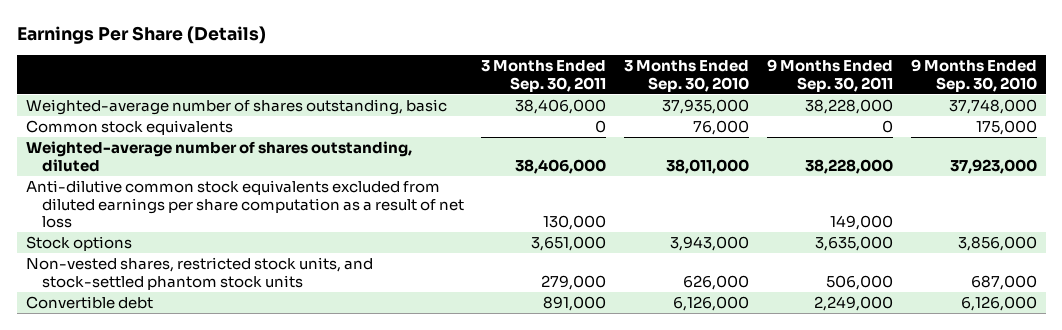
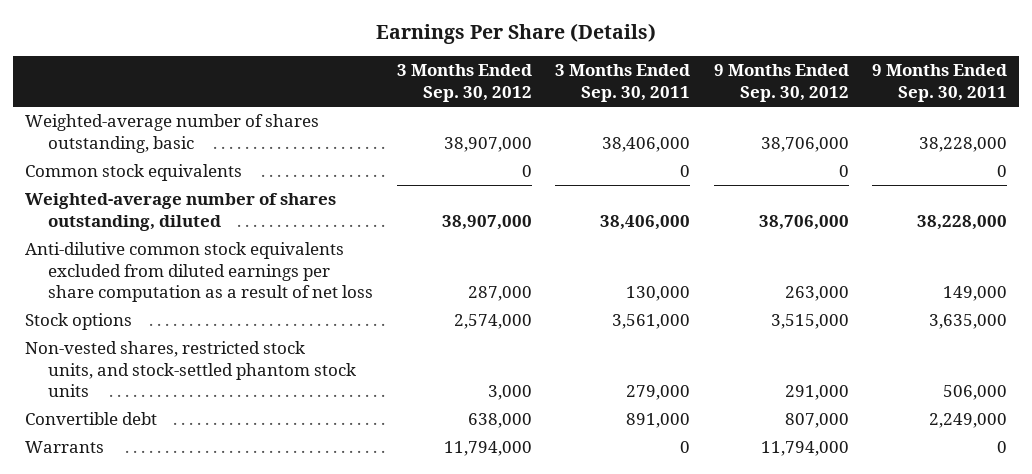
- | 3 Months Ended Sep. 30, 2011 | 3 Months Ended Sep. 30, 2010 | 9 Months Ended Sep. 30, 2011 | 9 Months Ended Sep. 30, 2010
+ | 3 Months Ended Sep. 30, 2012 | 3 Months Ended Sep. 30, 2011 | 9 Months Ended Sep. 30, 2012 | 9 Months Ended Sep. 30, 2011
- Stock options | 3,651,000 | 3,943,000 | 3,635,000 | 3,856,000
+ Stock options | 2,574,000 | 3,561,000 | 3,515,000 | 3,635,000
+ Warrants | 11,794,000 | 0 | 11,794,000 | 0

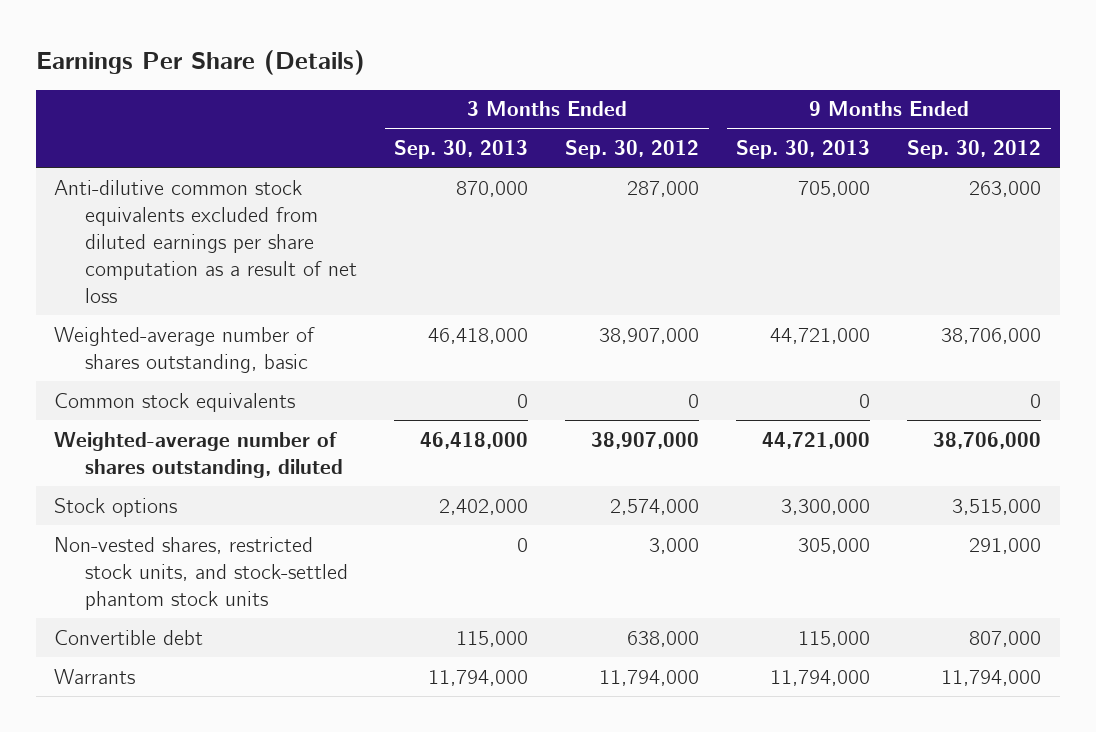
- | 3 Months Ended Sep. 30, 2012 | 3 Months Ended Sep. 30, 2011 | 9 Months Ended Sep. 30, 2012 | 9 Months Ended Sep. 30, 2011
+ | 3 Months Ended Sep. 30, 2013 | 3 Months Ended Sep. 30, 2012 | 9 Months Ended Sep. 30, 2013 | 9 Months Ended Sep. 30, 2012
moved up: Anti-dilutive common stock equivalents excluded from diluted earnings per share computation as a result of net loss | 870,000 | 287,000 | 705,000 | 263,000

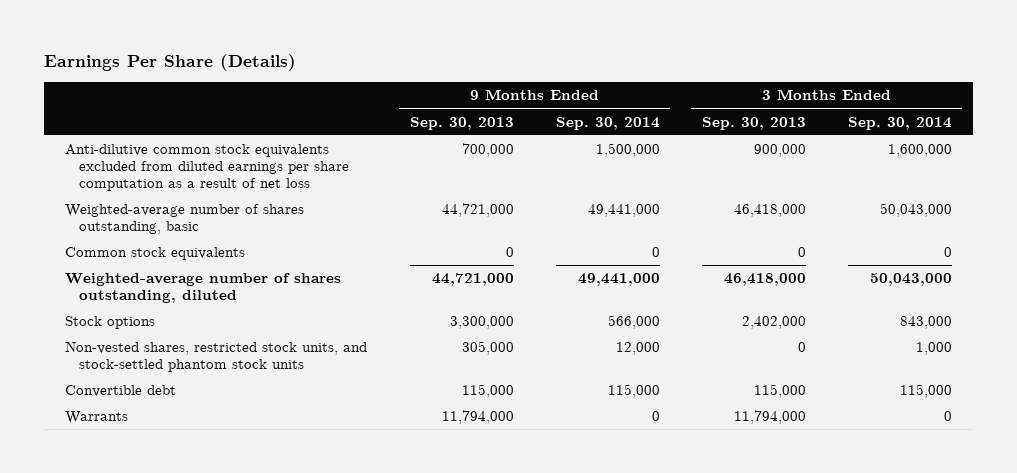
- | 3 Months Ended Sep. 30, 2013 | 3 Months Ended Sep. 30, 2012 | 9 Months Ended Sep. 30, 2013 | 9 Months Ended Sep. 30, 2012
+ | 9 Months Ended Sep. 30, 2013 | 9 Months Ended Sep. 30, 2014 | 3 Months Ended Sep. 30, 2013 | 3 Months Ended Sep. 30, 2014
- Anti-dilutive common stock equivalents excluded from diluted earnings per share computation as a result of net loss | 870,000 | 287,000 | 705,000 | 263,000
+ Anti-dilutive common stock equivalents excluded from diluted earnings per share computation as a result of net loss | 700,000 | 1,500,000 | 900,000 | 1,600,000

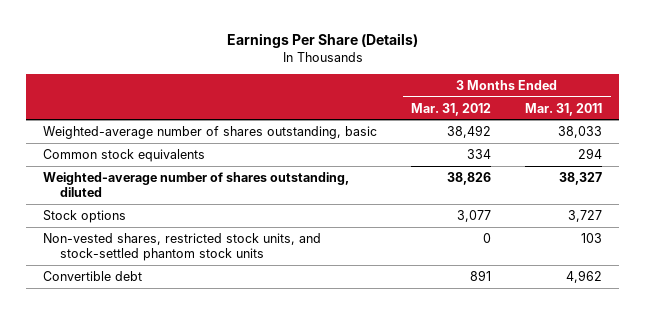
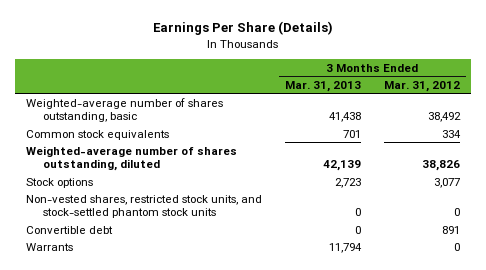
- | 3 Months Ended Mar. 31, 2012 | 3 Months Ended Mar. 31, 2011
+ | 3 Months Ended Mar. 31, 2013 | 3 Months Ended Mar. 31, 2012
+ Warrants | 11,794 | 0

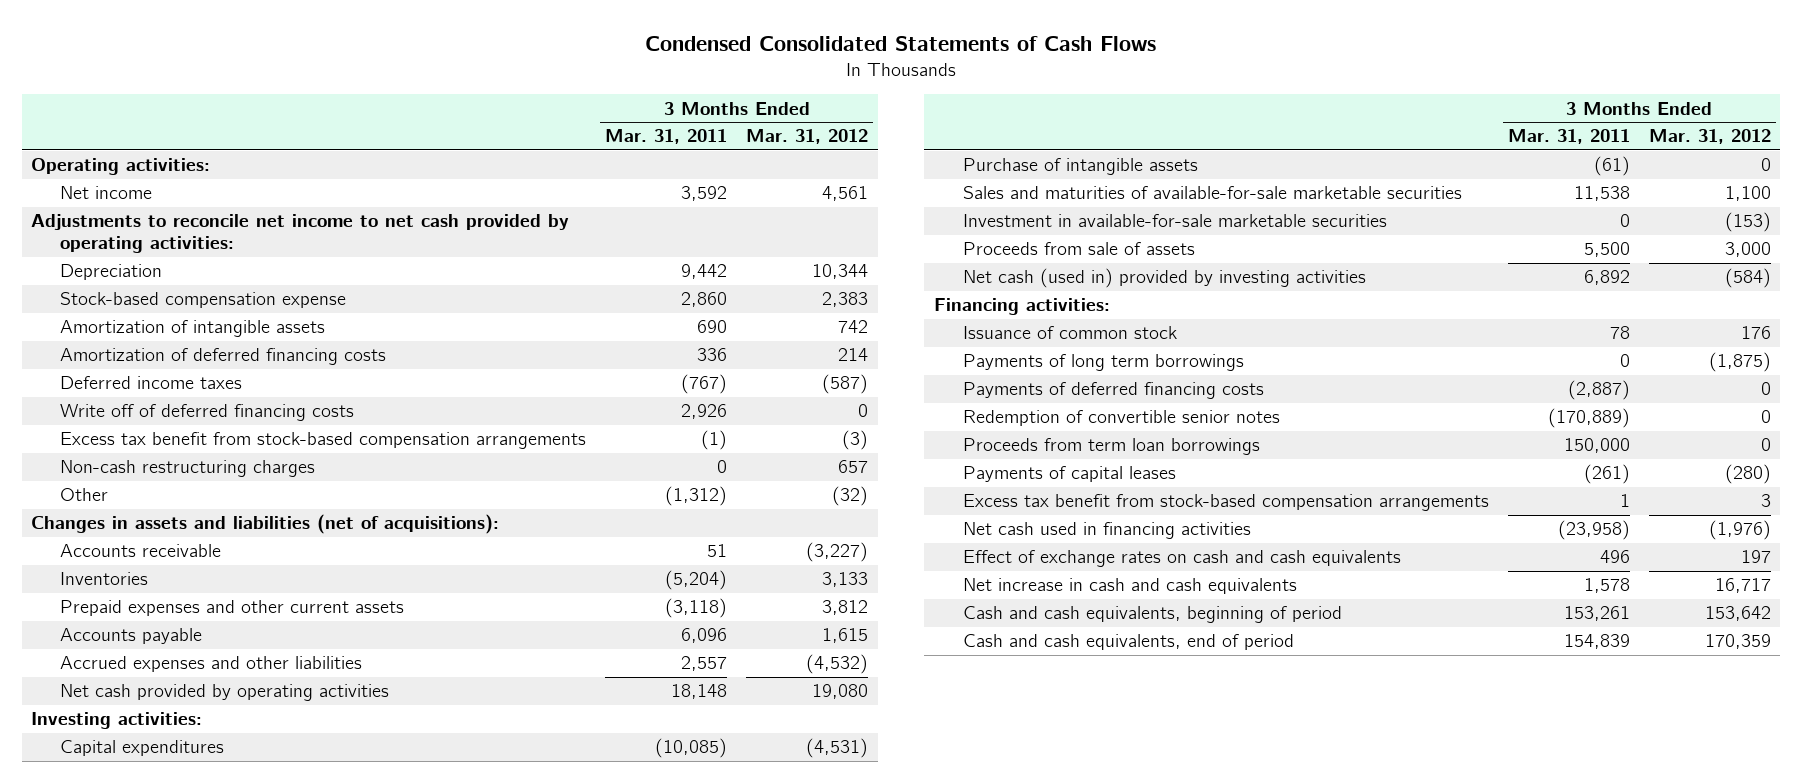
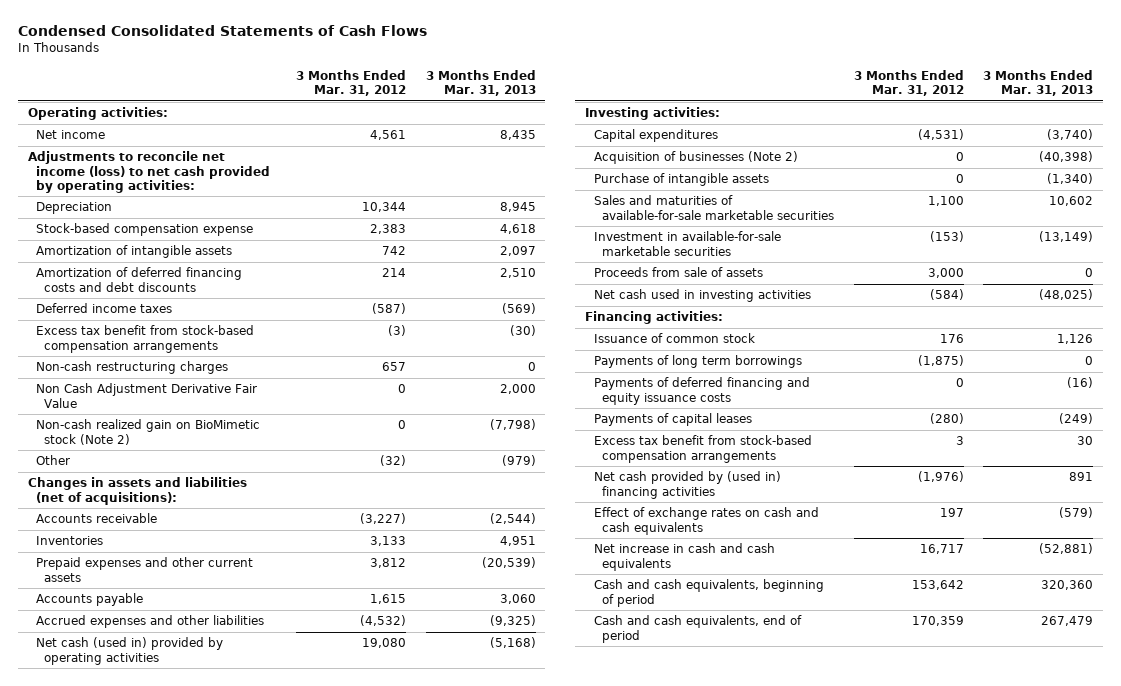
- | 3 Months Ended Mar. 31, 2011 | 3 Months Ended Mar. 31, 2012
+ | 3 Months Ended Mar. 31, 2012 | 3 Months Ended Mar. 31, 2013
- Adjustments to reconcile net income to net cash provided by operating activities:
+ Adjustments to reconcile net income (loss) to net cash provided by operating activities:
- Amortization of deferred financing costs | 336 | 214
+ Amortization of deferred financing costs and debt discounts | 214 | 2,510
- Write off of deferred financing costs | 2,926 | 0
+ Non Cash Adjustment Derivative Fair Value | 0 | 2,000
+ Non-cash realized gain on BioMimetic stock (Note 2) | 0 | (7,798)
- Net cash provided by operating activities | 18,148 | 19,080
+ Net cash (used in) provided by operating activities | 19,080 | (5,168)
+ Acquisition of businesses (Note 2) | 0 | (40,398)
- Net cash (used in) provided by investing activities | 6,892 | (584)
+ Net cash used in investing activities | (584) | (48,025)
- Payments of deferred financing costs | (2,887) | 0
- Redemption of convertible senior notes | (170,889) | 0
- Proceeds from term loan borrowings | 150,000 | 0
+ Payments of deferred financing and equity issuance costs | 0 | (16)
- Net cash used in financing activities | (23,958) | (1,976)
+ Net cash provided by (used in) financing activities | (1,976) | 891

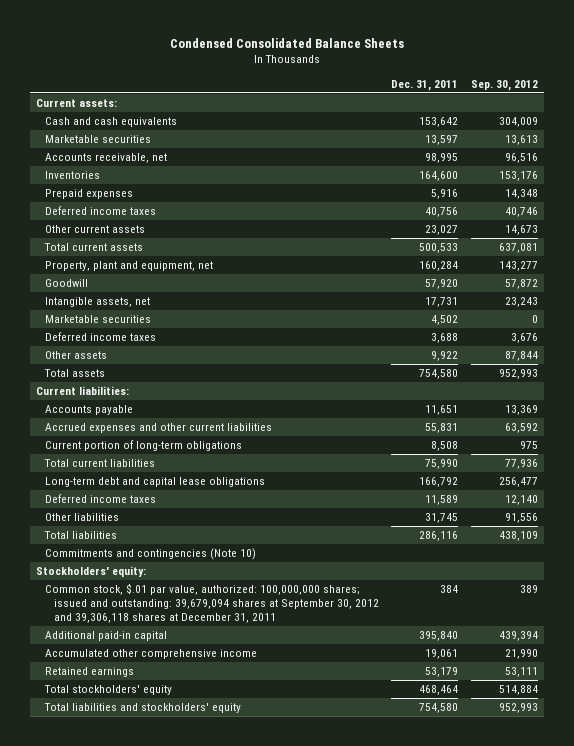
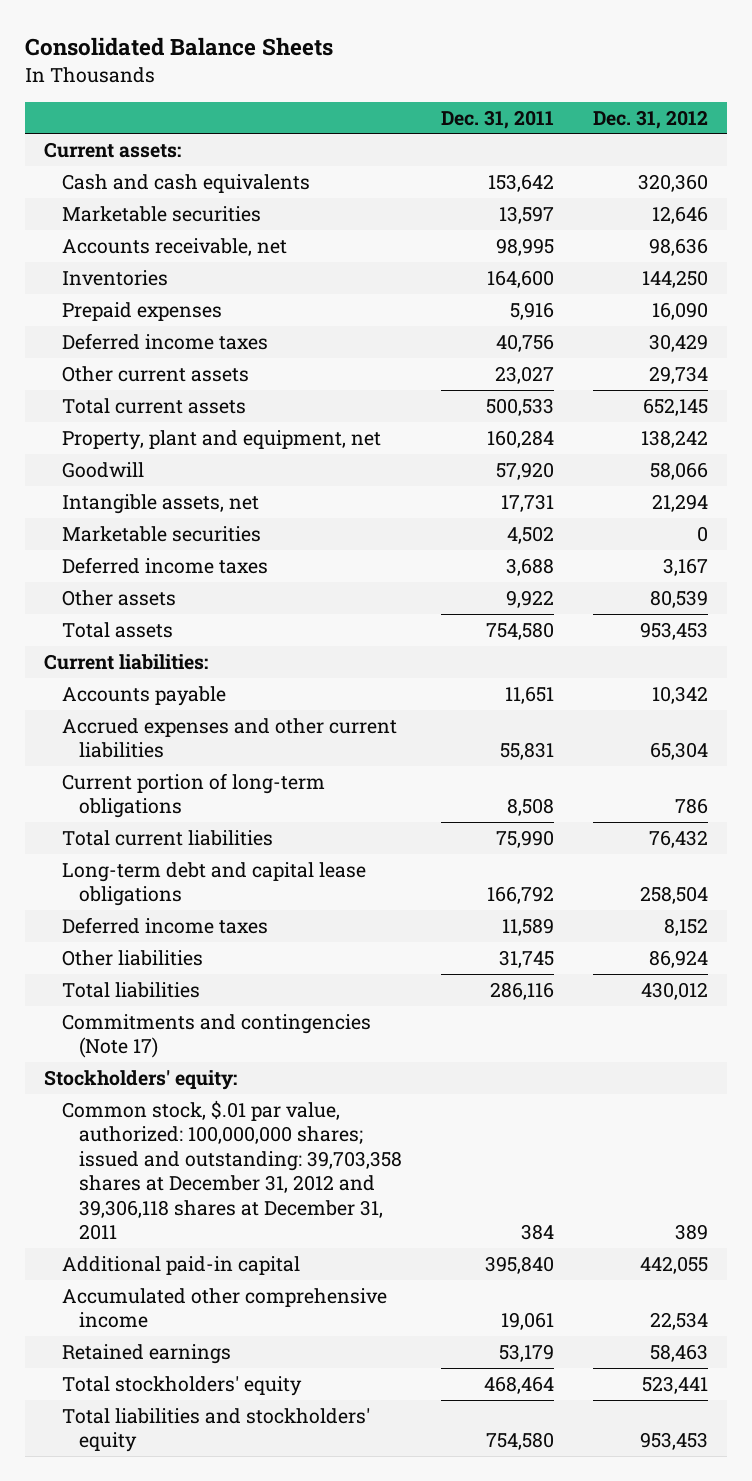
- Condensed Consolidated Balance Sheets
+ Consolidated Balance Sheets
- | Dec. 31, 2011 | Sep. 30, 2012
+ | Dec. 31, 2011 | Dec. 31, 2012
- Commitments and contingencies (Note 10)
+ Commitments and contingencies (Note 17)
- Common stock, $.01 par value, authorized: 100,000,000 shares; issued and outstanding: 39,679,094 shares at September 30, 2012 and 39,306,118 shares at December 31, 2011 | 384 | 389
+ Common stock, $.01 par value, authorized: 100,000,000 shares; issued and outstanding: 39,703,358 shares at December 31, 2012 and 39,306,118 shares at December 31, 2011 | 384 | 389

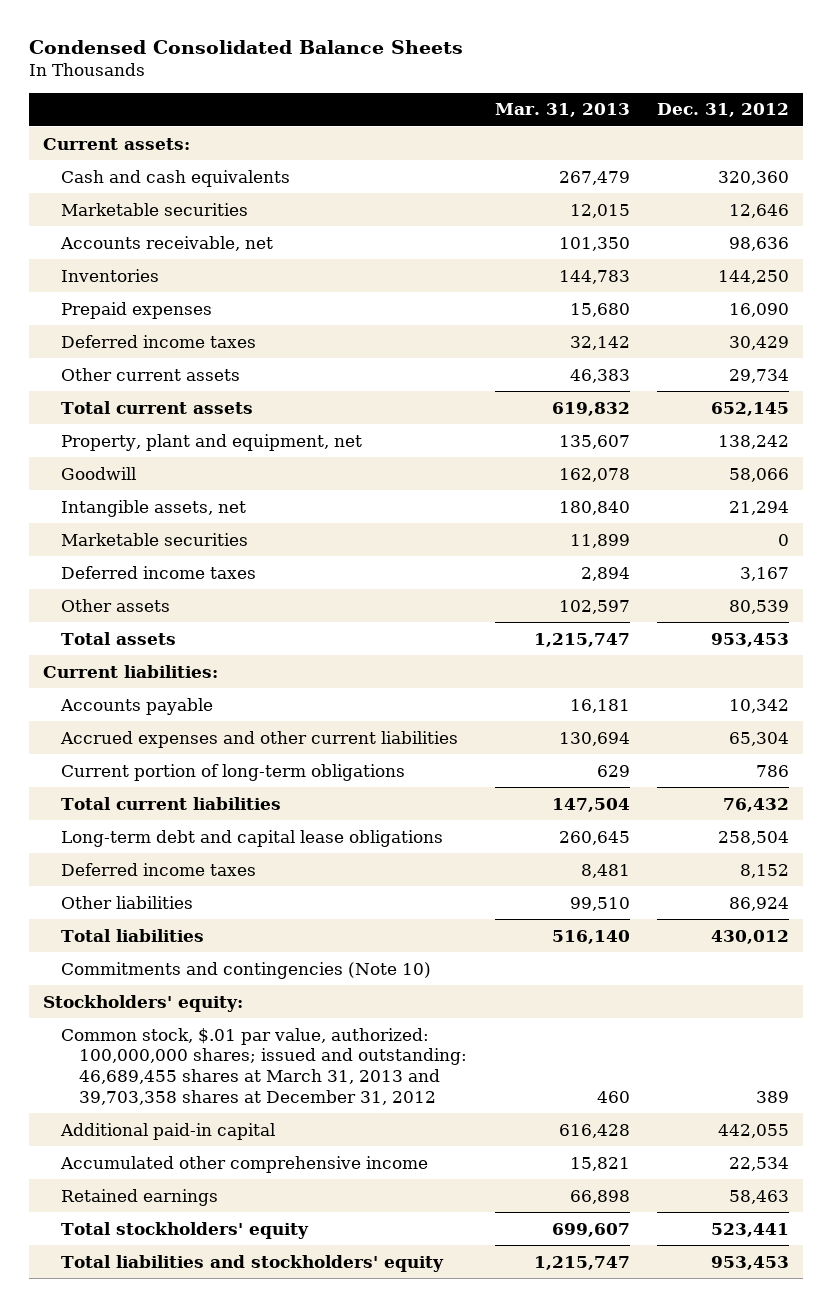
- Consolidated Balance Sheets
+ Condensed Consolidated Balance Sheets
- | Dec. 31, 2011 | Dec. 31, 2012
+ | Mar. 31, 2013 | Dec. 31, 2012
- Commitments and contingencies (Note 17)
+ Commitments and contingencies (Note 10)
- Common stock, $.01 par value, authorized: 100,000,000 shares; issued and outstanding: 39,703,358 shares at December 31, 2012 and 39,306,118 shares at December 31, 2011 | 384 | 389
+ Common stock, $.01 par value, authorized: 100,000,000 shares; issued and outstanding: 46,689,455 shares at March 31, 2013 and 39,703,358 shares at December 31, 2012 | 460 | 389

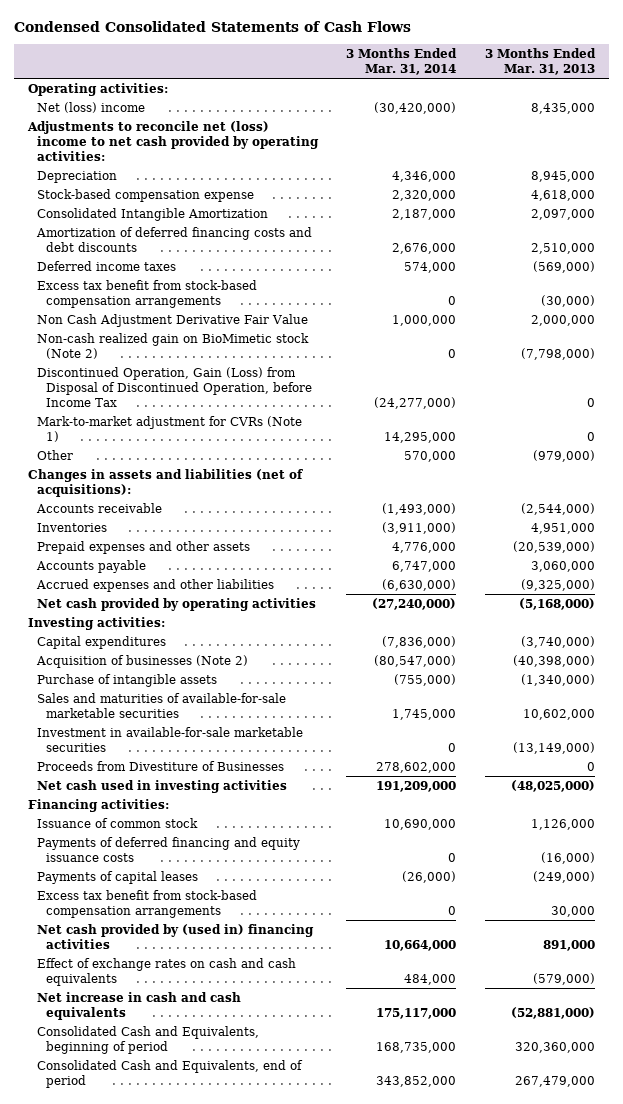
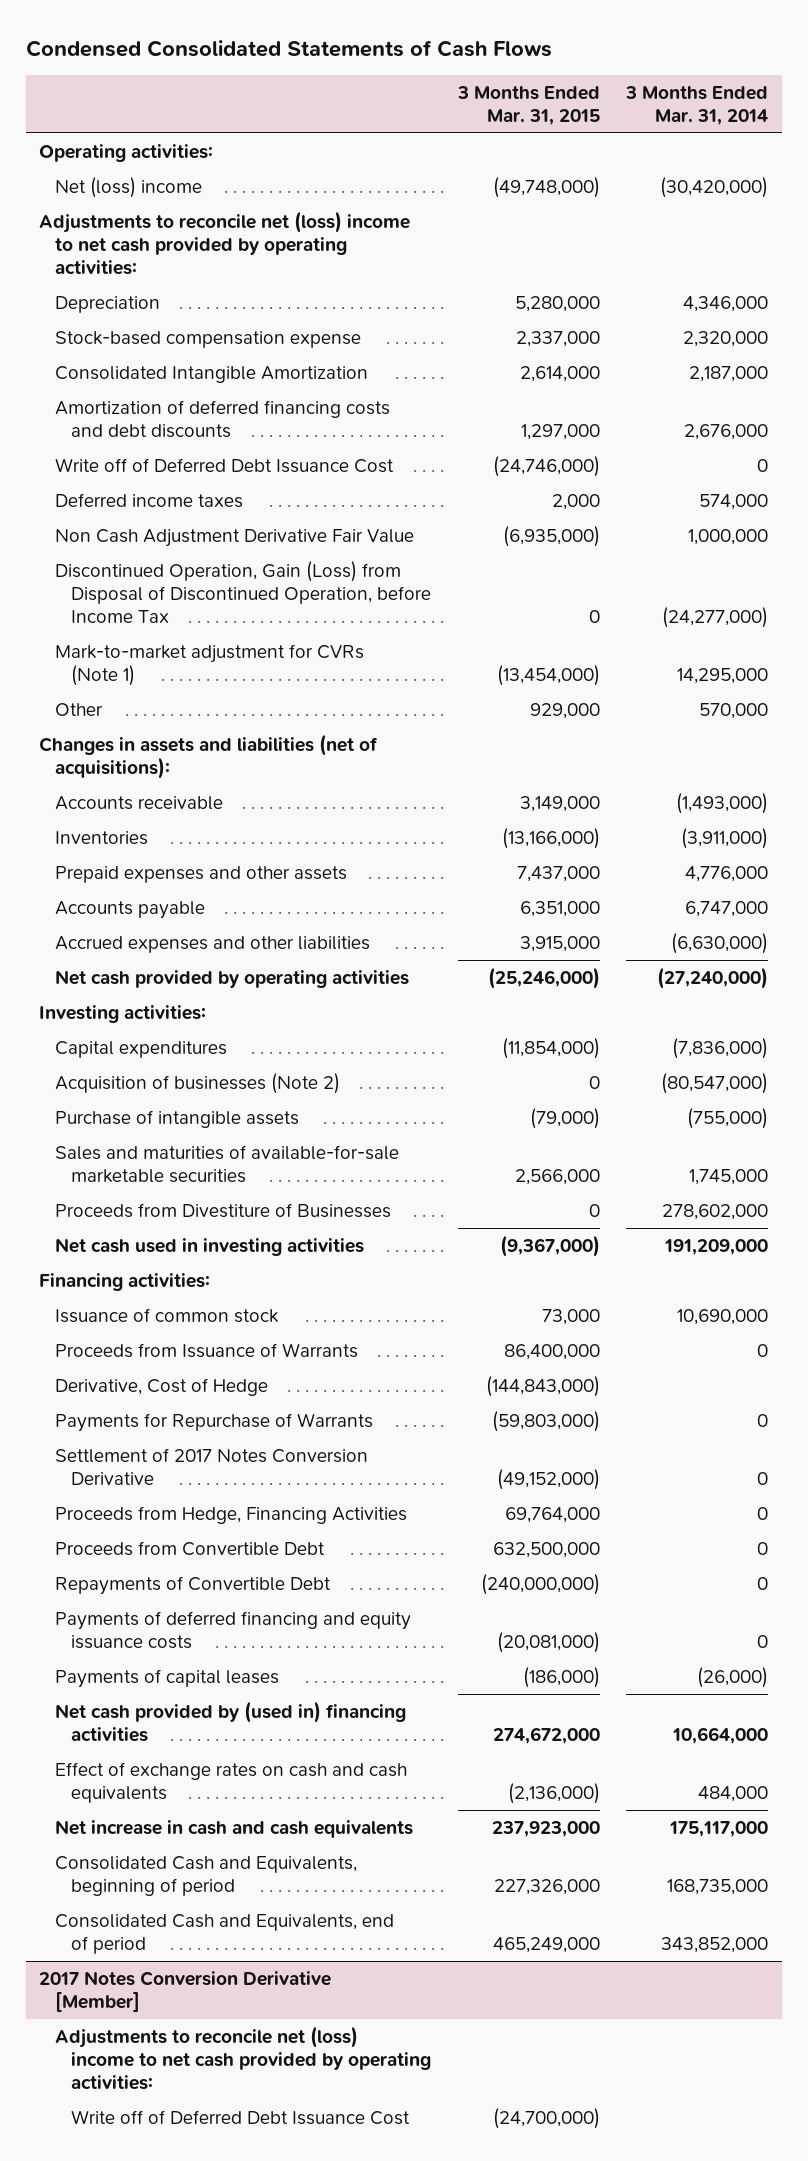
- | 3 Months Ended Mar. 31, 2014 | 3 Months Ended Mar. 31, 2013
+ | 3 Months Ended Mar. 31, 2015 | 3 Months Ended Mar. 31, 2014
+ Write off of Deferred Debt Issuance Cost | (24,746,000) | 0
- Excess tax benefit from stock-based compensation arrangements | 0 | (30,000)
- Non-cash realized gain on BioMimetic stock (Note 2) | 0 | (7,798,000)
- Investment in available-for-sale marketable securities | 0 | (13,149,000)
+ Proceeds from Issuance of Warrants | 86,400,000 | 0
+ Derivative, Cost of Hedge | (144,843,000) |
+ Payments for Repurchase of Warrants | (59,803,000) | 0
+ Settlement of 2017 Notes Conversion Derivative | (49,152,000) | 0
+ Proceeds from Hedge, Financing Activities | 69,764,000 | 0
+ Proceeds from Convertible Debt | 632,500,000 | 0
+ Repayments of Convertible Debt | (240,000,000) | 0
- Excess tax benefit from stock-based compensation arrangements | 0 | 30,000
+ 2017 Notes Conversion Derivative [Member]
+ Adjustments to reconcile net (loss) income to net cash provided by operating activities:
+ Write off of Deferred Debt Issuance Cost | (24,700,000) |

